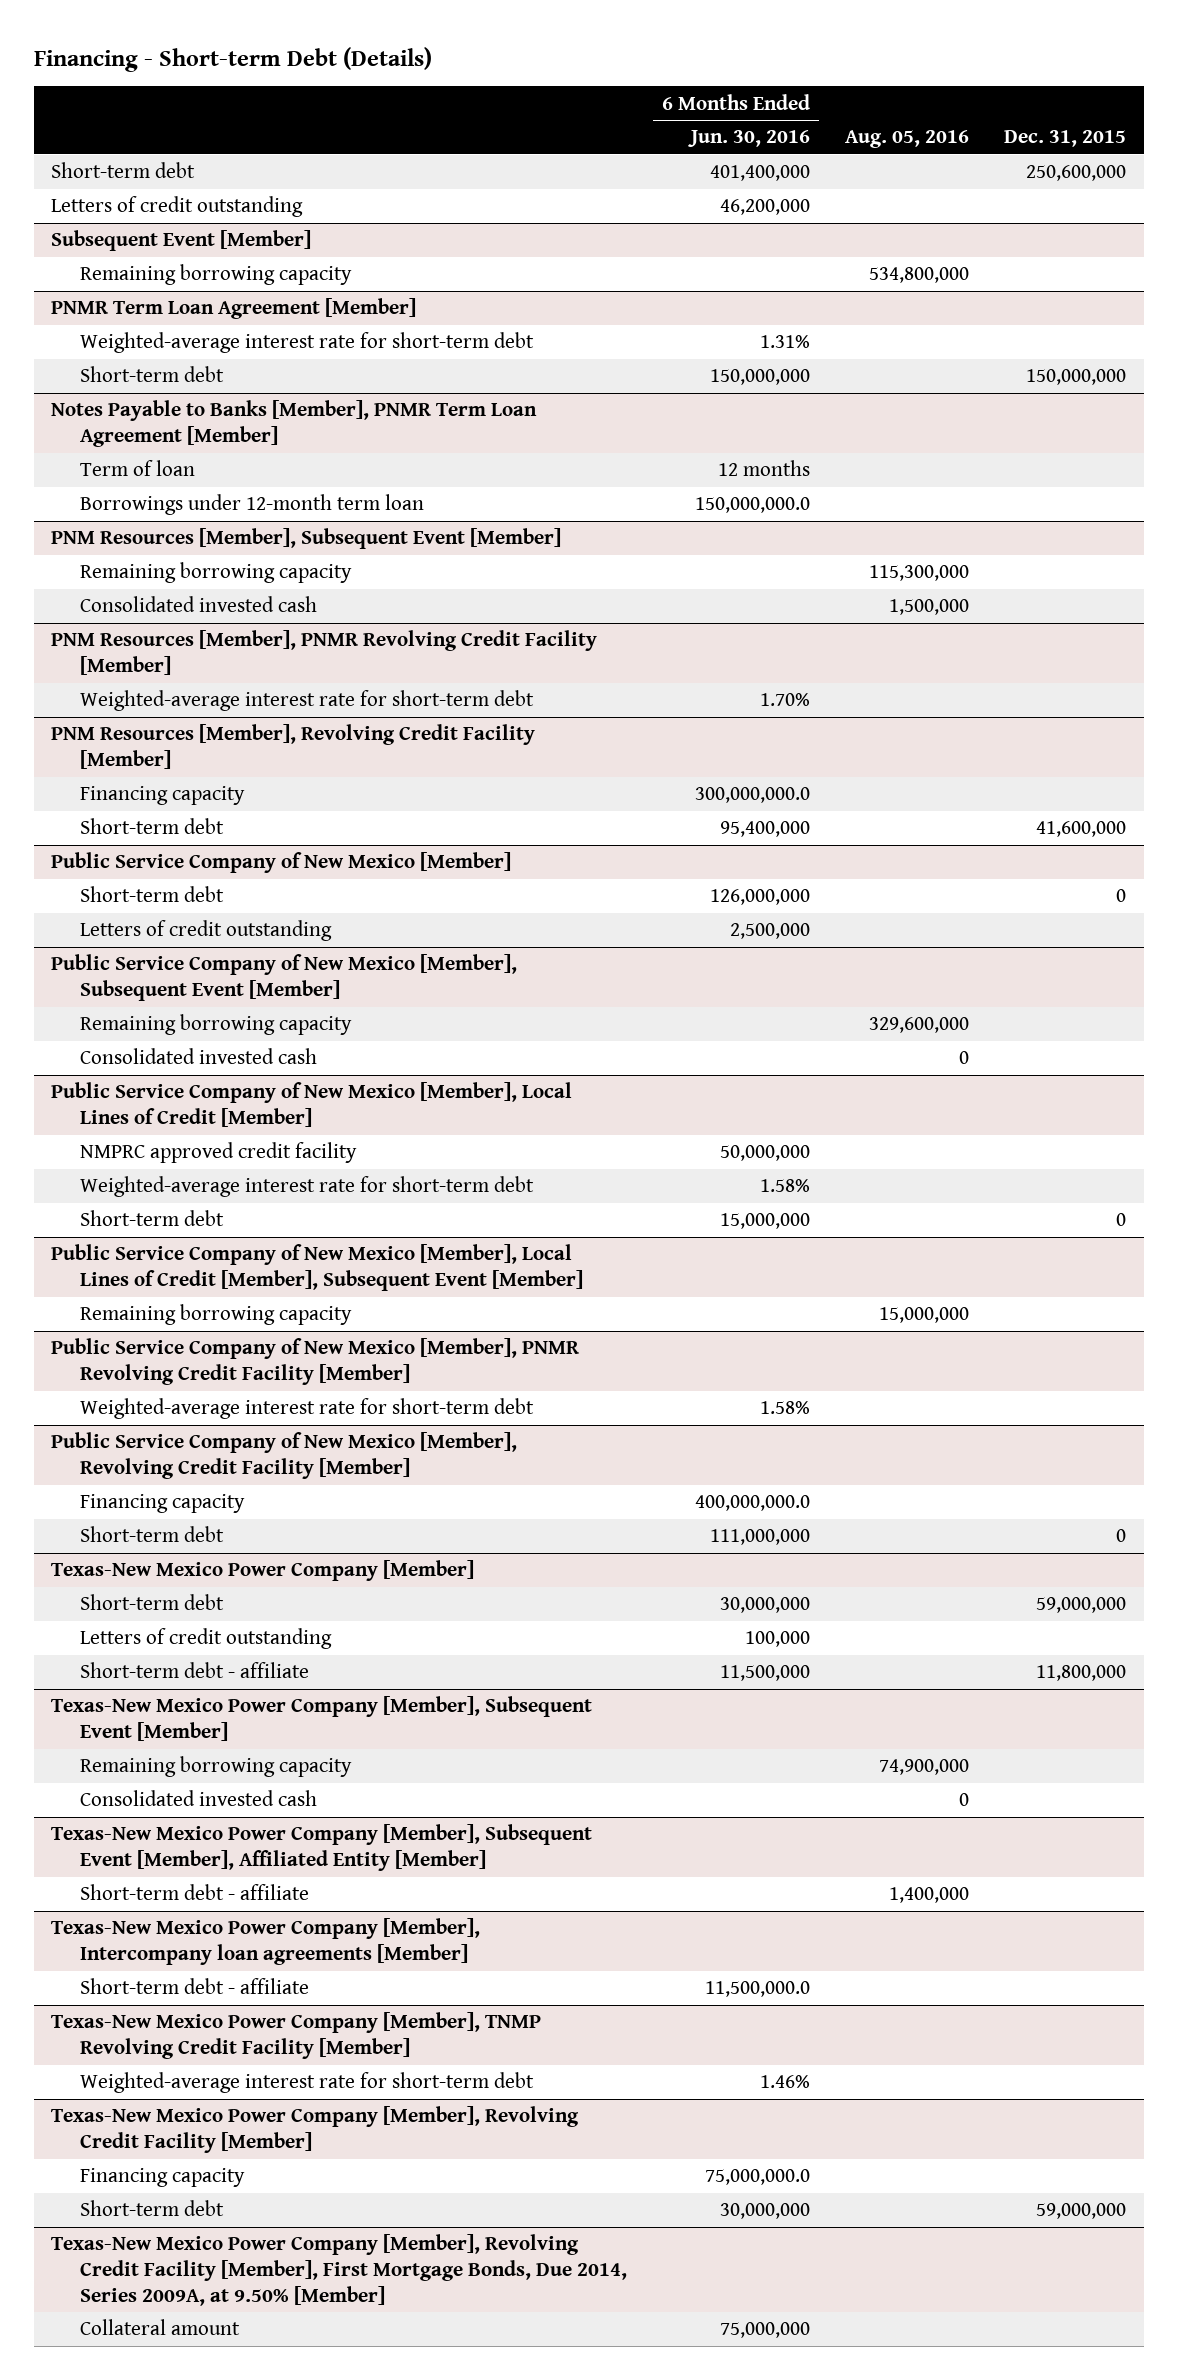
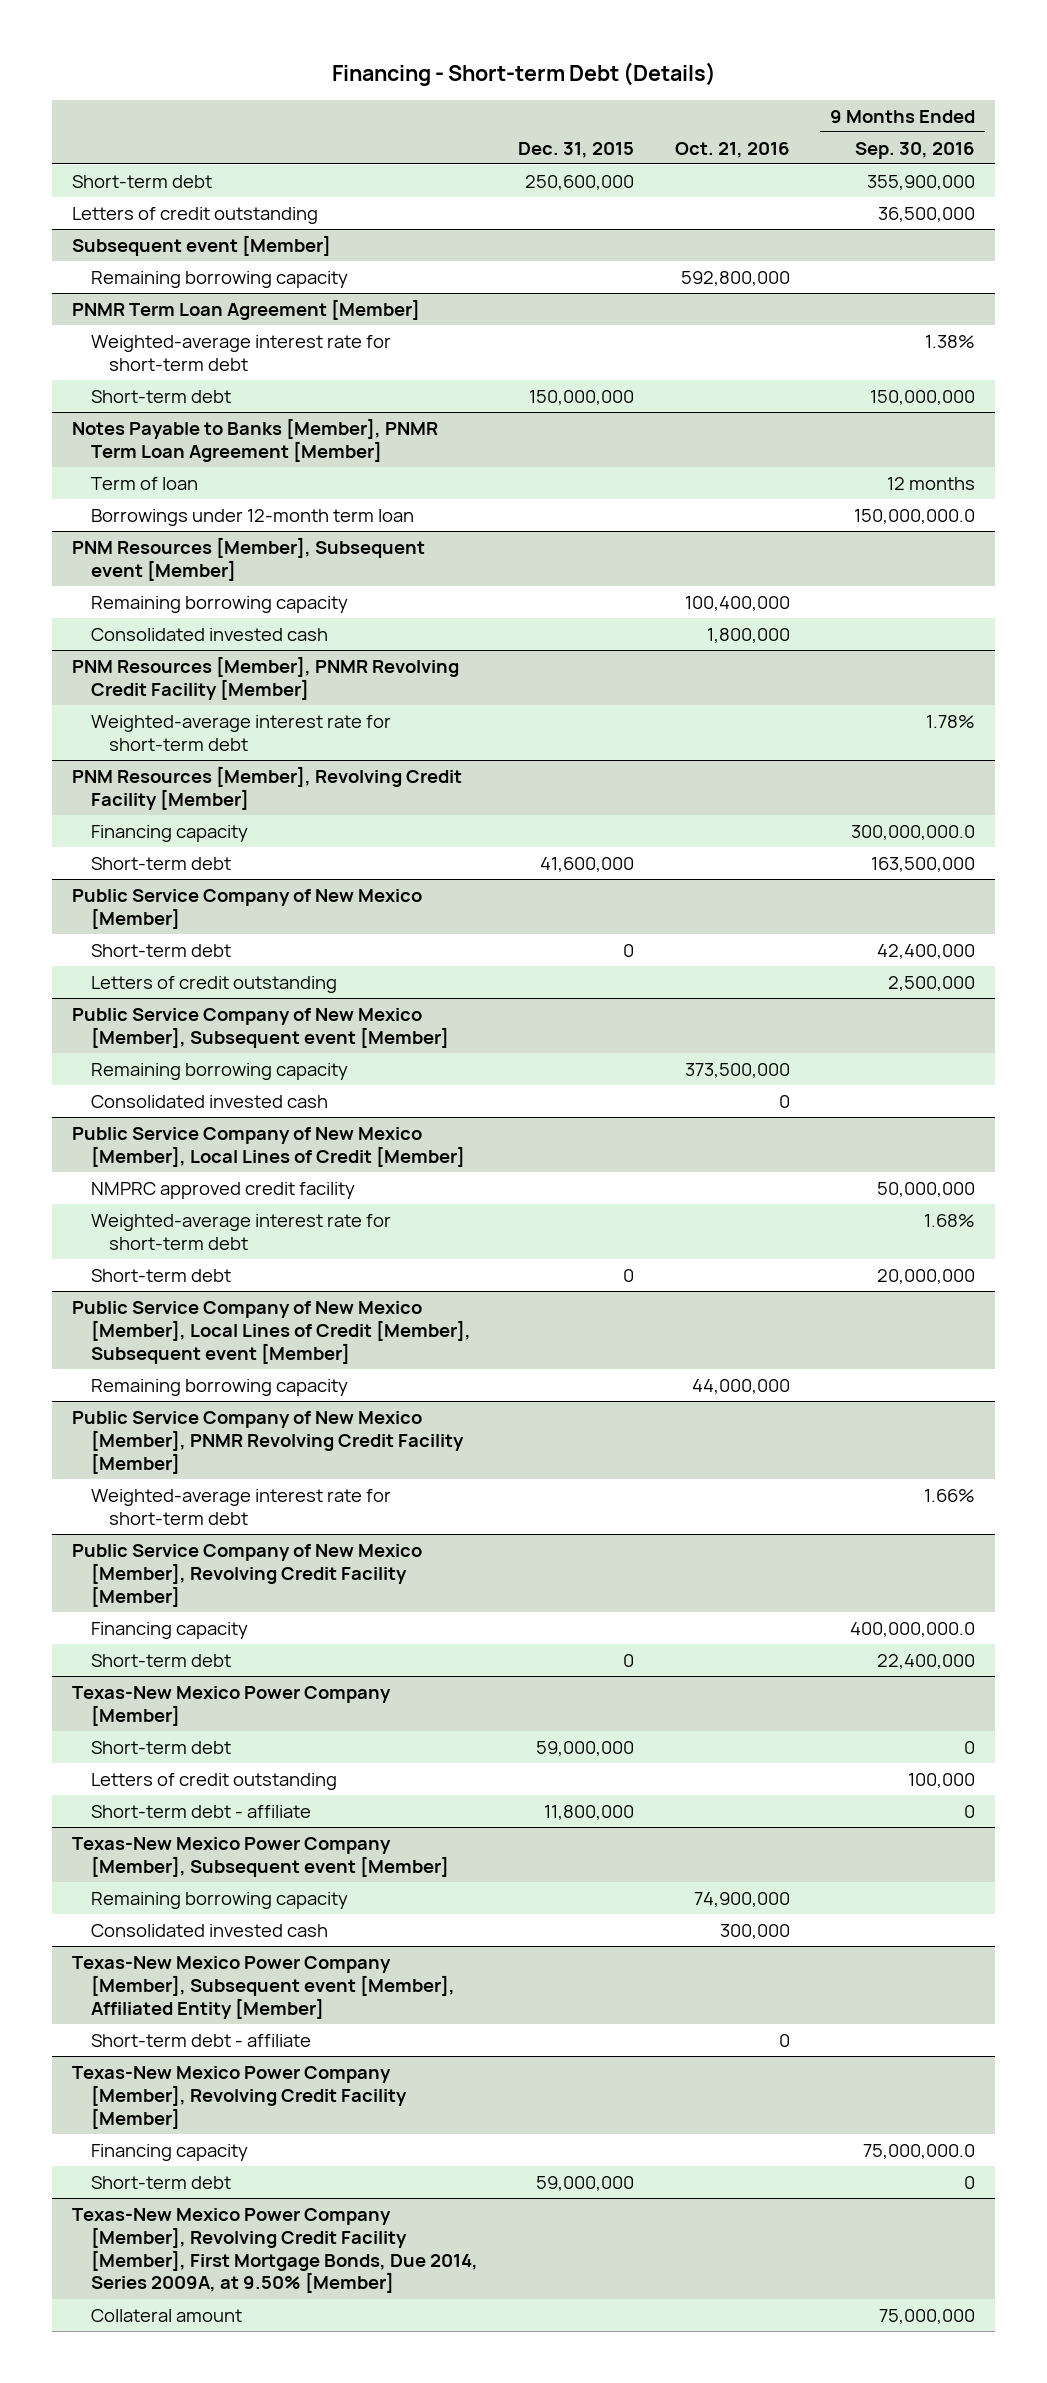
- | 6 Months Ended Jun. 30, 2016 | Aug. 05, 2016 | Dec. 31, 2015
+ | Dec. 31, 2015 | Oct. 21, 2016 | 9 Months Ended Sep. 30, 2016
- Subsequent Event [Member]
+ Subsequent event [Member]
- PNM Resources [Member], Subsequent Event [Member]
+ PNM Resources [Member], Subsequent event [Member]
- Public Service Company of New Mexico [Member], Subsequent Event [Member]
+ Public Service Company of New Mexico [Member], Subsequent event [Member]
- Public Service Company of New Mexico [Member], Local Lines of Credit [Member], Subsequent Event [Member]
+ Public Service Company of New Mexico [Member], Local Lines of Credit [Member], Subsequent event [Member]
- Texas-New Mexico Power Company [Member], Subsequent Event [Member]
+ Texas-New Mexico Power Company [Member], Subsequent event [Member]
- Texas-New Mexico Power Company [Member], Subsequent Event [Member], Affiliated Entity [Member]
+ Texas-New Mexico Power Company [Member], Subsequent event [Member], Affiliated Entity [Member]
- Texas-New Mexico Power Company [Member], Intercompany loan agreements [Member]
- Short-term debt - affiliate | 11,500,000.0 | |
- Texas-New Mexico Power Company [Member], TNMP Revolving Credit Facility [Member]
- Weighted-average interest rate for short-term debt | 1.46% | |

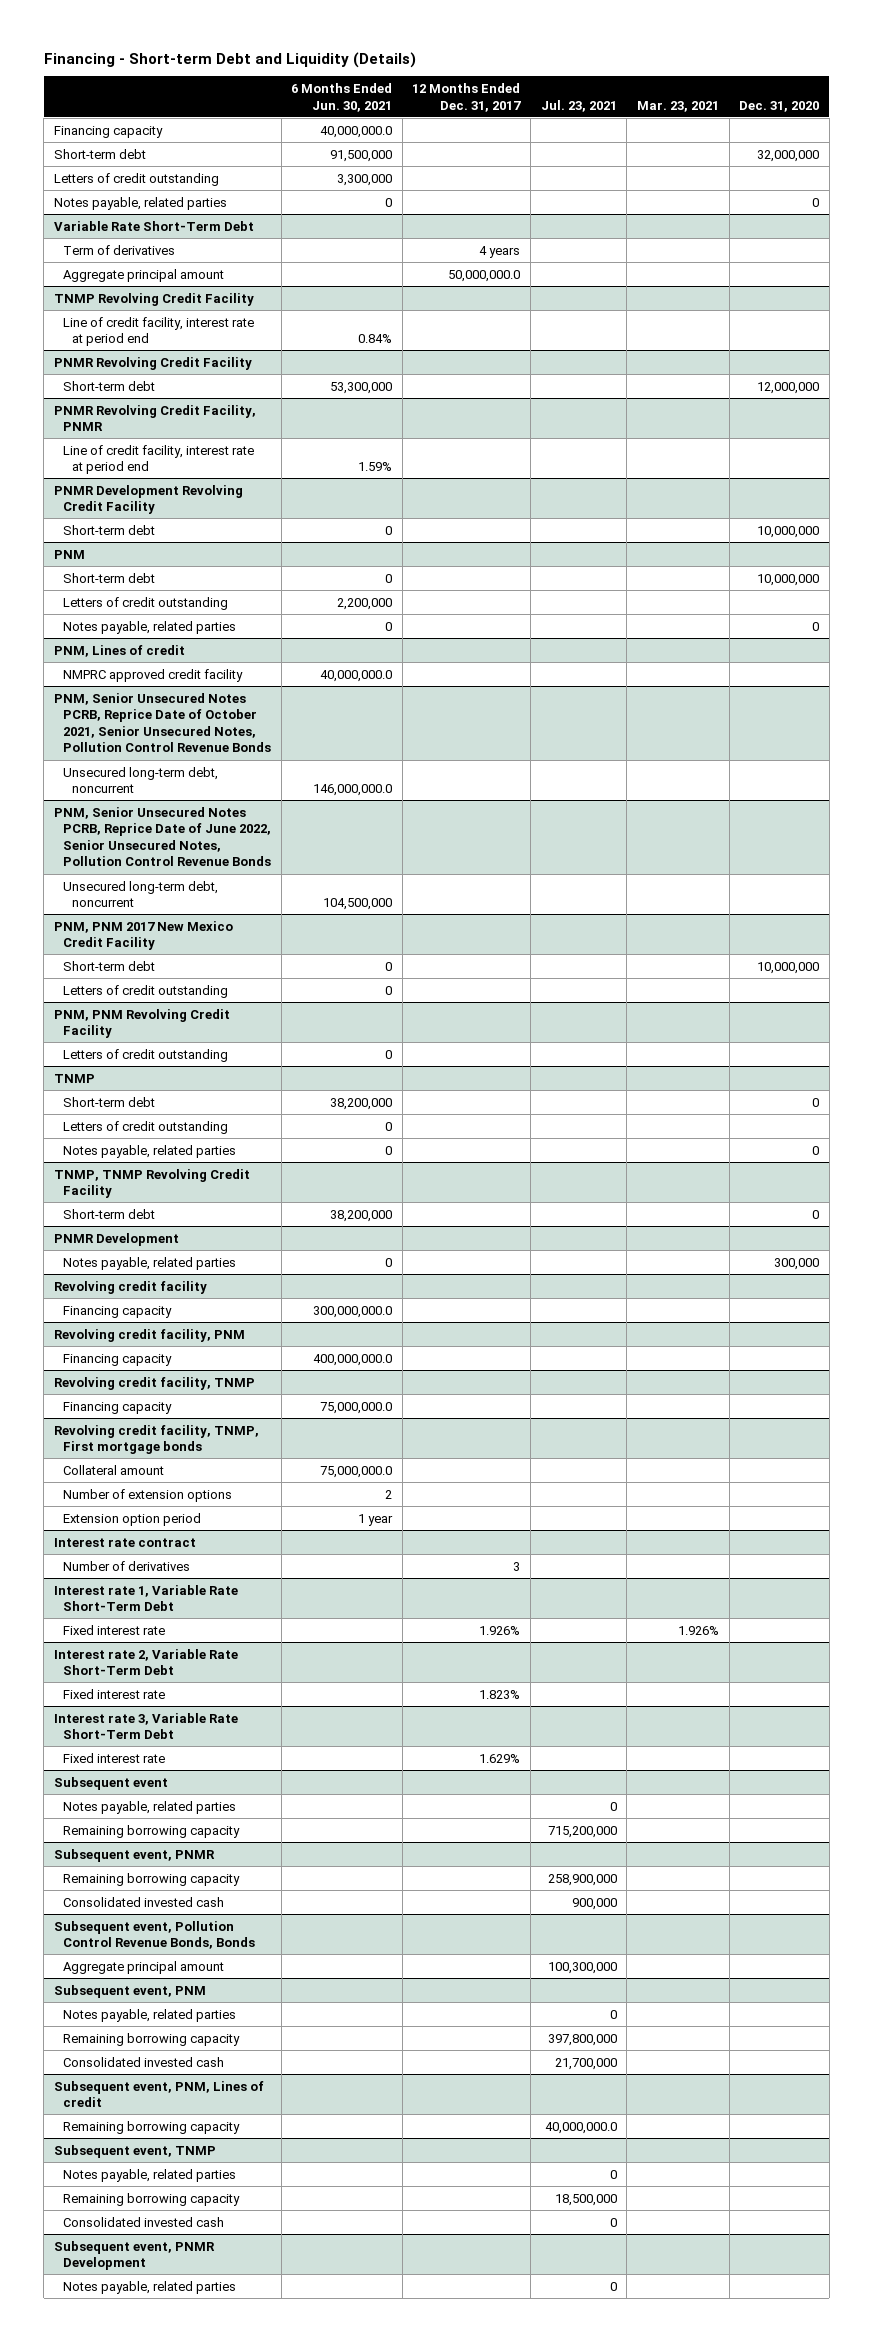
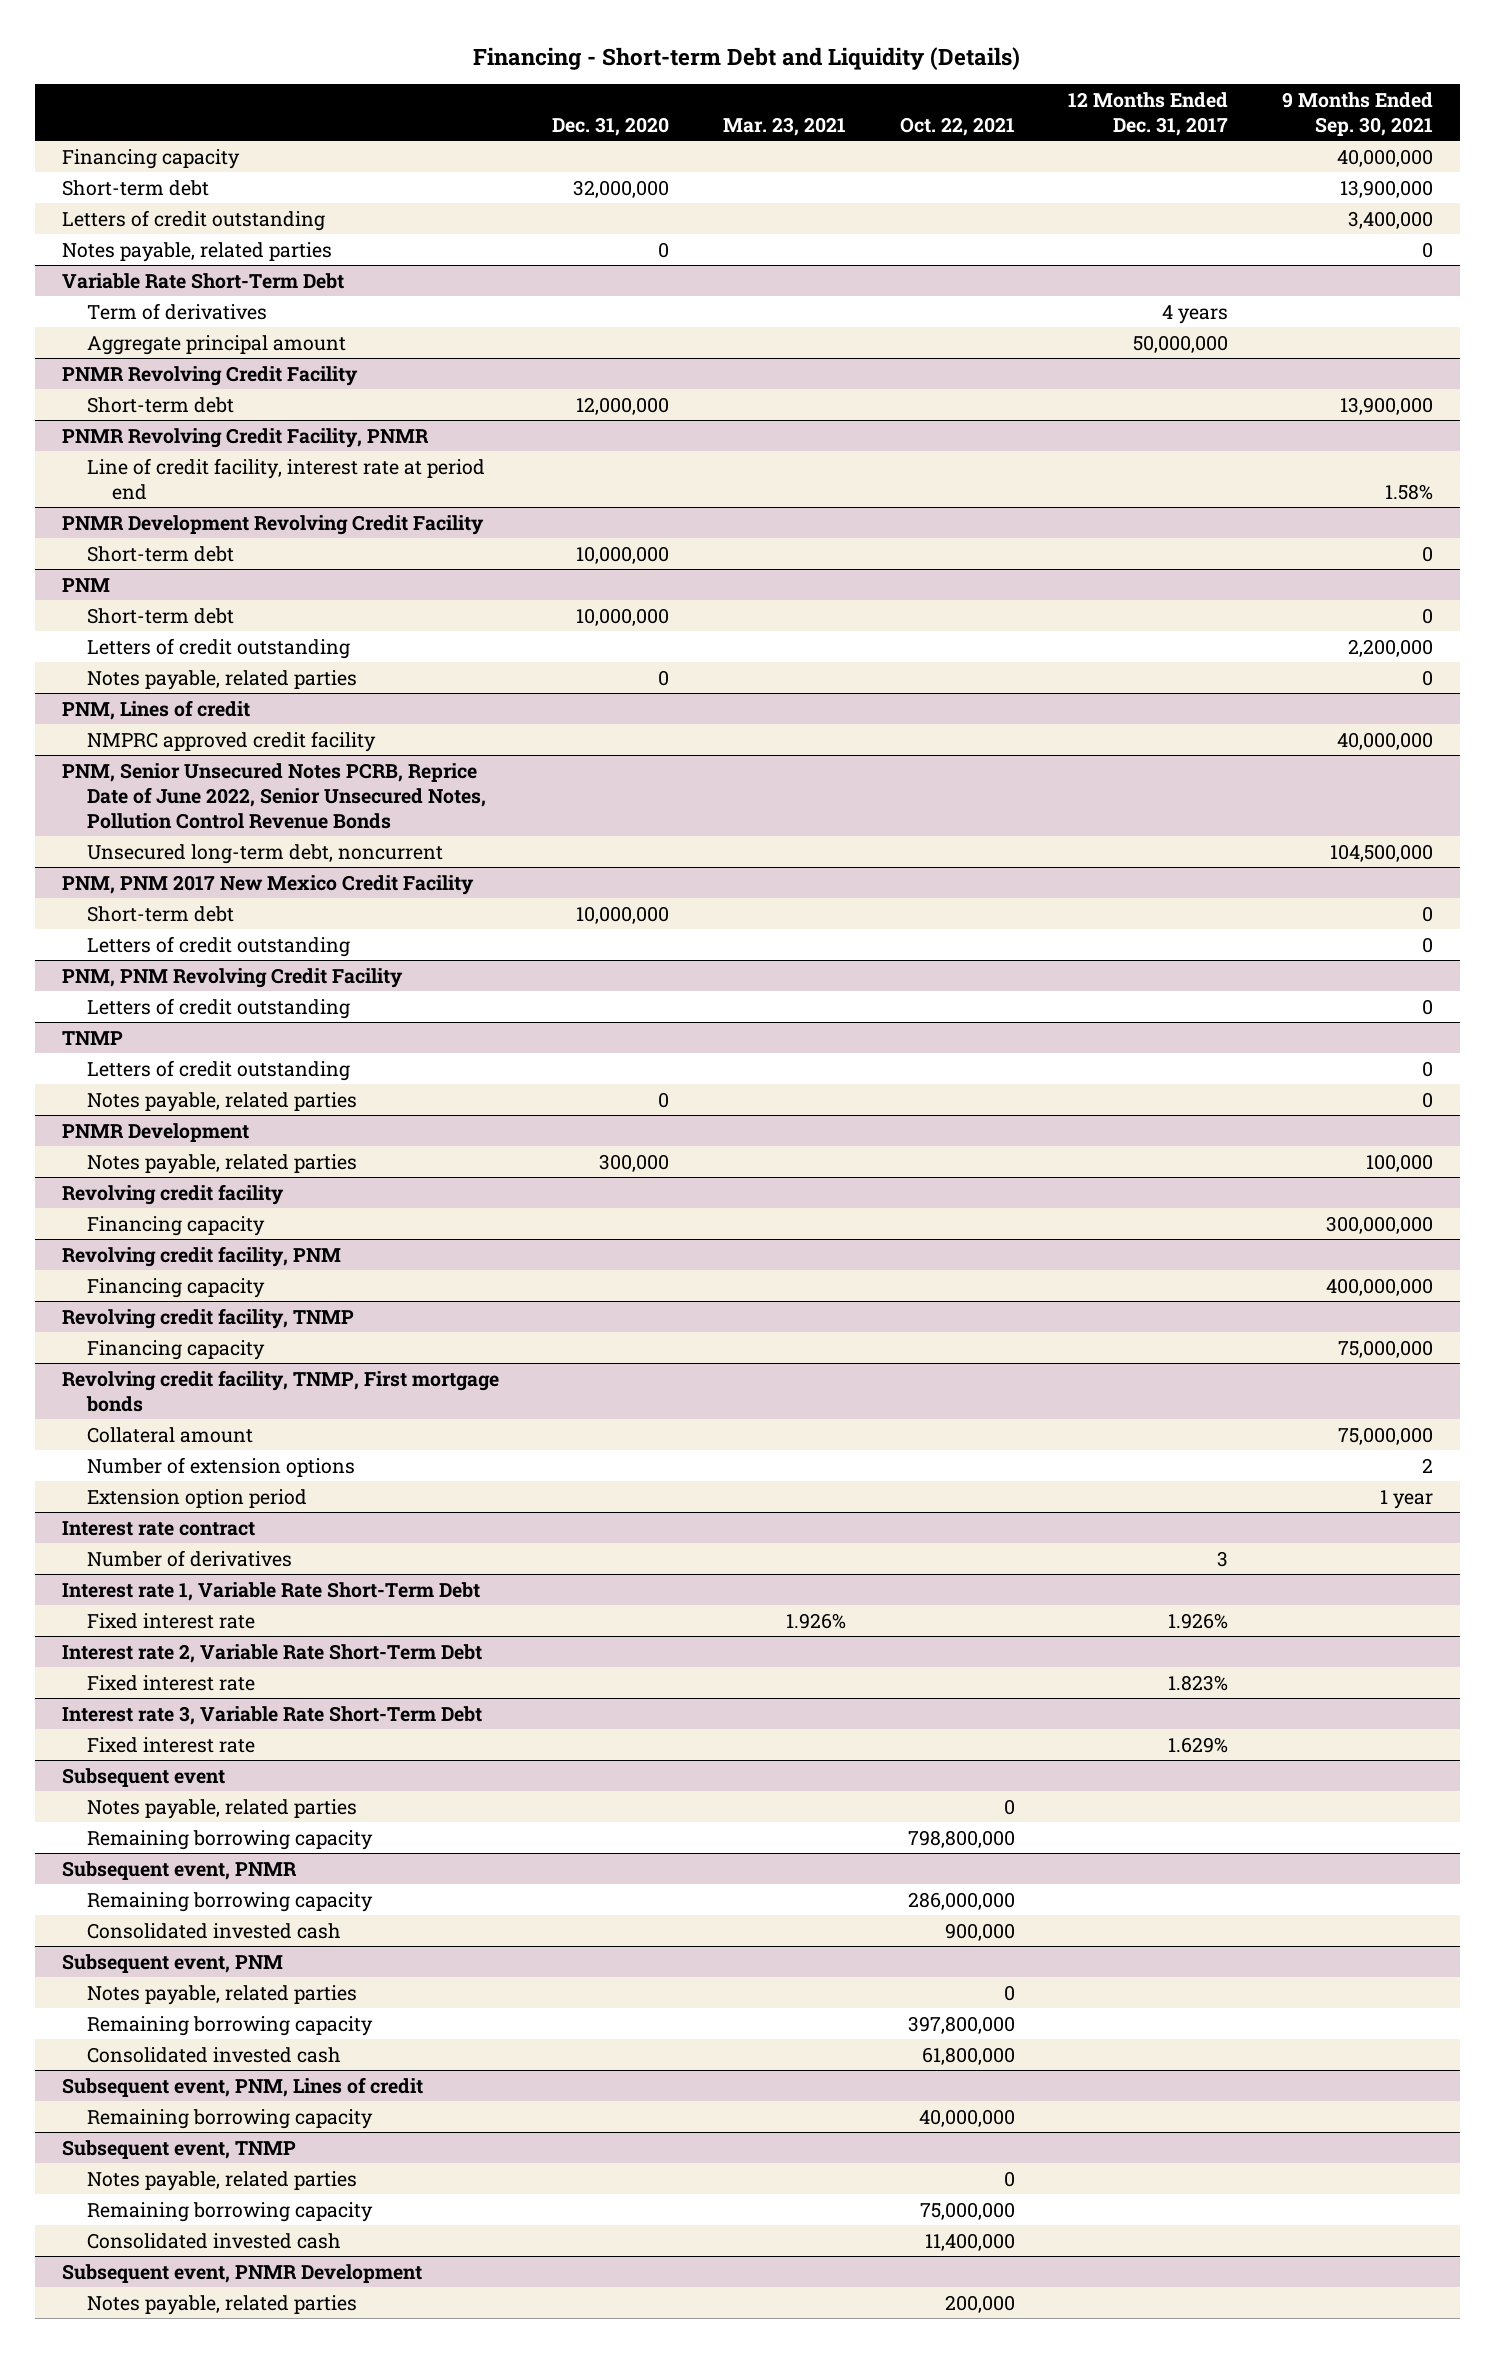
- | 6 Months Ended Jun. 30, 2021 | 12 Months Ended Dec. 31, 2017 | Jul. 23, 2021 | Mar. 23, 2021 | Dec. 31, 2020
+ | Dec. 31, 2020 | Mar. 23, 2021 | Oct. 22, 2021 | 12 Months Ended Dec. 31, 2017 | 9 Months Ended Sep. 30, 2021
@ Variable Rate Short-Term Debt
- Aggregate principal amount | | 50,000,000.0 | | |
- TNMP Revolving Credit Facility
- Line of credit facility, interest rate at period end | 0.84% | | | |
@ Variable Rate Short-Term Debt
+ Aggregate principal amount | | | | 50,000,000 |
- PNM, Senior Unsecured Notes PCRB, Reprice Date of October 2021, Senior Unsecured Notes, Pollution Control Revenue Bonds
- Unsecured long-term debt, noncurrent | 146,000,000.0 | | | |
@ TNMP
- Short-term debt | 38,200,000 | | | | 0
- TNMP, TNMP Revolving Credit Facility
- Short-term debt | 38,200,000 | | | | 0
- Subsequent event, Pollution Control Revenue Bonds, Bonds
- Aggregate principal amount | | | 100,300,000 | |

